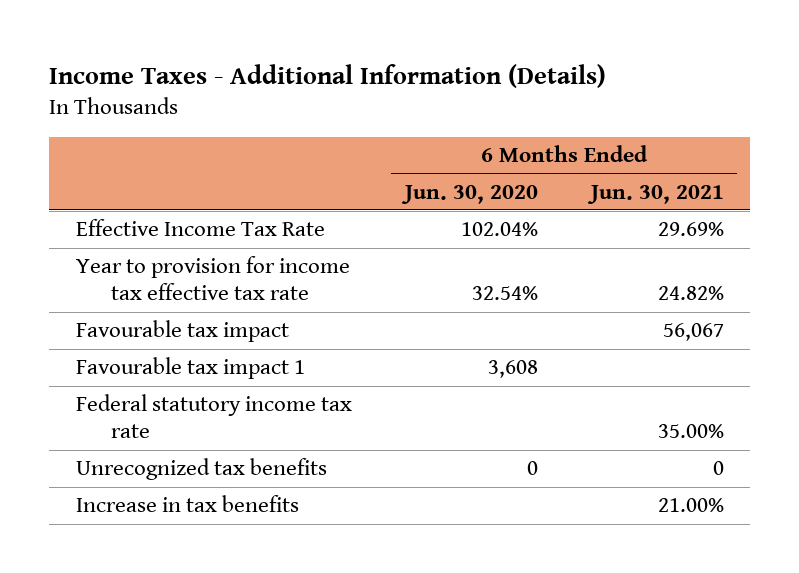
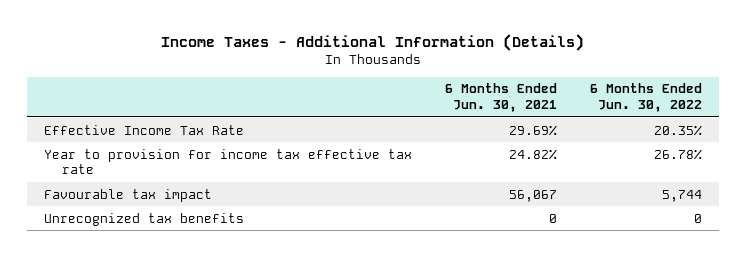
- | 6 Months Ended Jun. 30, 2020 | 6 Months Ended Jun. 30, 2021
+ | 6 Months Ended Jun. 30, 2021 | 6 Months Ended Jun. 30, 2022
- Favourable tax impact 1 | 3,608 |
- Federal statutory income tax rate | | 35.00%
- Increase in tax benefits | | 21.00%

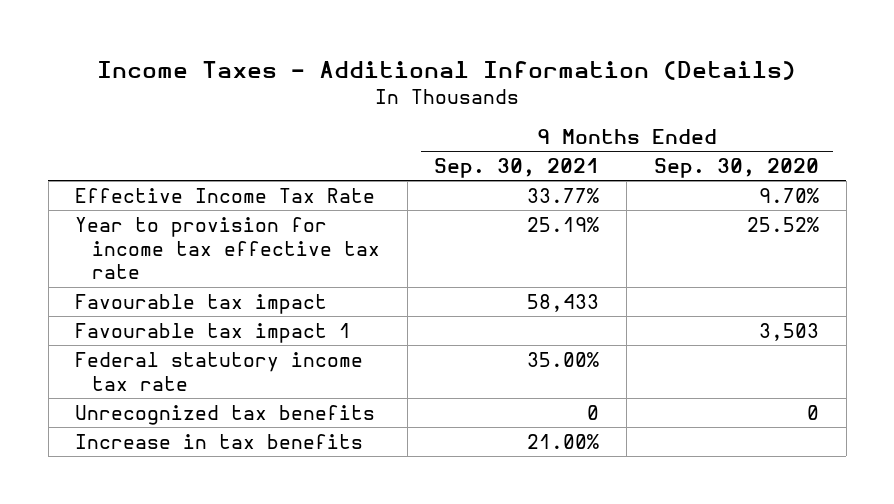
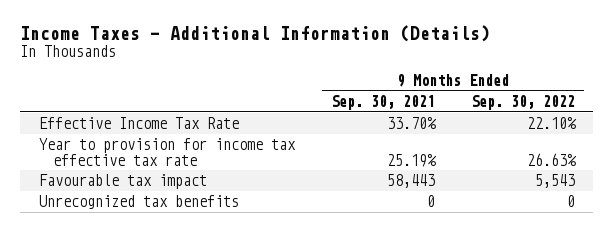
- | 9 Months Ended Sep. 30, 2021 | 9 Months Ended Sep. 30, 2020
+ | 9 Months Ended Sep. 30, 2021 | 9 Months Ended Sep. 30, 2022
- Effective Income Tax Rate | 33.77% | 9.70%
+ Effective Income Tax Rate | 33.70% | 22.10%
- Favourable tax impact | 58,433 |
- Favourable tax impact 1 | | 3,503
- Federal statutory income tax rate | 35.00% |
+ Favourable tax impact | 58,443 | 5,543
- Increase in tax benefits | 21.00% |

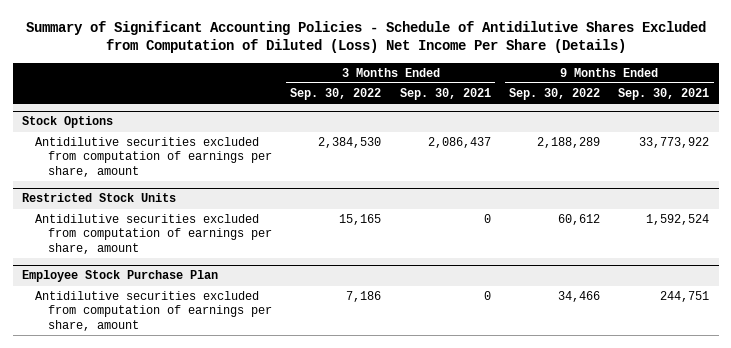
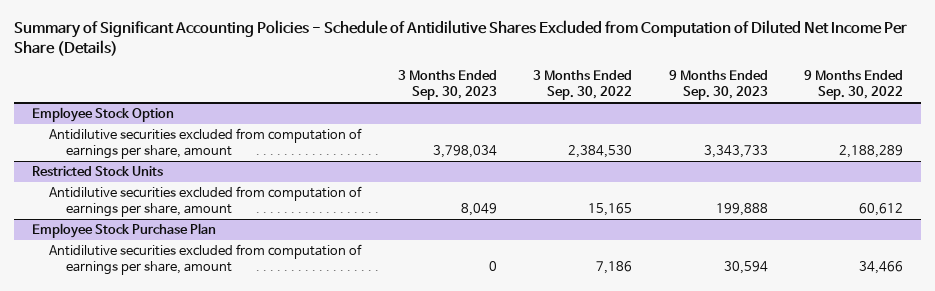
- Summary of Significant Accounting Policies - Schedule of Antidilutive Shares Excluded from Computation of Diluted (Loss) Net Income Per Share (Details)
+ Summary of Significant Accounting Policies - Schedule of Antidilutive Shares Excluded from Computation of Diluted Net Income Per Share (Details)
- | 3 Months Ended Sep. 30, 2022 | 3 Months Ended Sep. 30, 2021 | 9 Months Ended Sep. 30, 2022 | 9 Months Ended Sep. 30, 2021
+ | 3 Months Ended Sep. 30, 2023 | 3 Months Ended Sep. 30, 2022 | 9 Months Ended Sep. 30, 2023 | 9 Months Ended Sep. 30, 2022
- Stock Options
+ Employee Stock Option

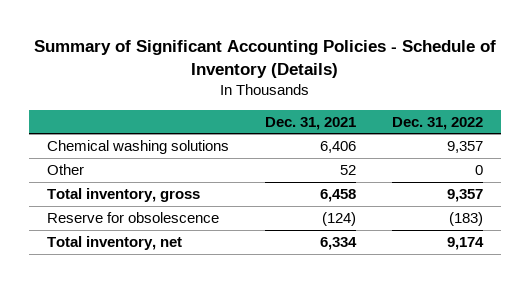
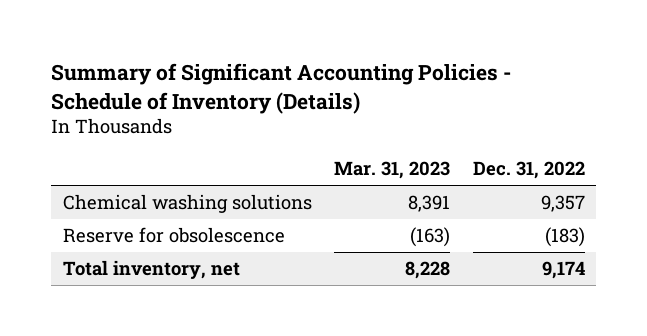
- | Dec. 31, 2021 | Dec. 31, 2022
+ | Mar. 31, 2023 | Dec. 31, 2022
- Other | 52 | 0
- Total inventory, gross | 6,458 | 9,357

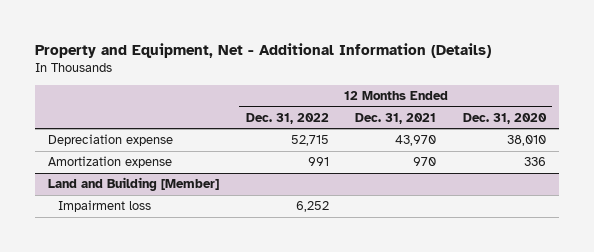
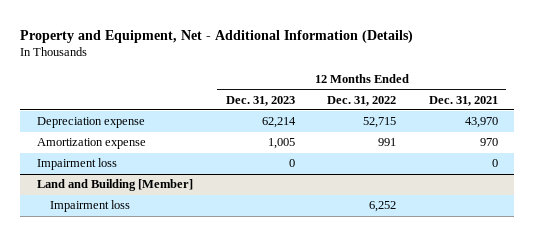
- | 12 Months Ended Dec. 31, 2022 | 12 Months Ended Dec. 31, 2021 | 12 Months Ended Dec. 31, 2020
+ | 12 Months Ended Dec. 31, 2023 | 12 Months Ended Dec. 31, 2022 | 12 Months Ended Dec. 31, 2021
+ Impairment loss | 0 | | 0

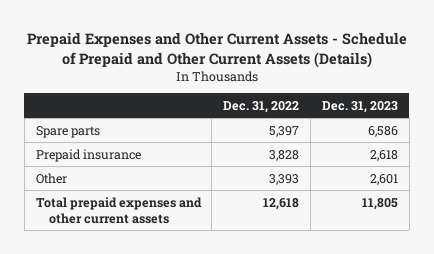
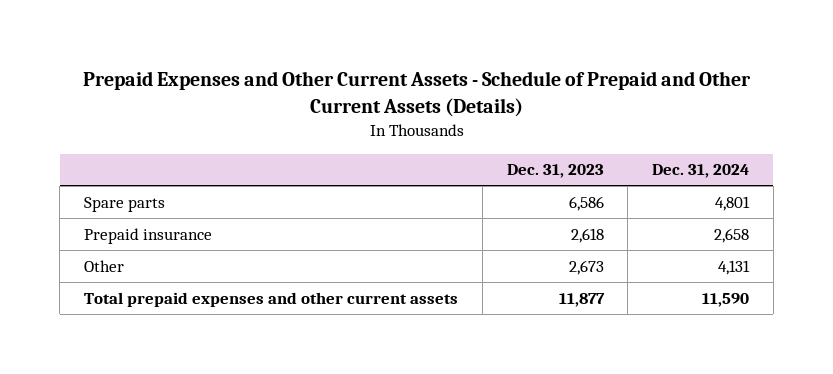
- | Dec. 31, 2022 | Dec. 31, 2023
+ | Dec. 31, 2023 | Dec. 31, 2024
- Other | 3,393 | 2,601
- Total prepaid expenses and other current assets | 12,618 | 11,805
+ Other | 2,673 | 4,131
+ Total prepaid expenses and other current assets | 11,877 | 11,590

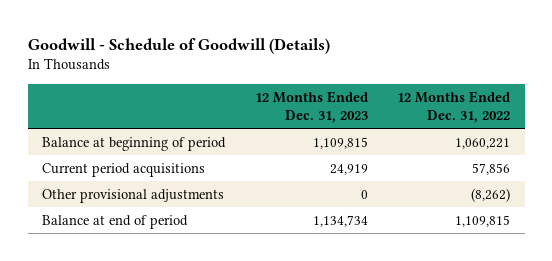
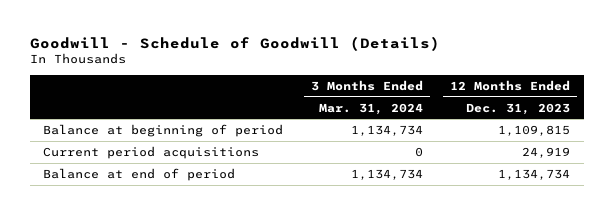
- | 12 Months Ended Dec. 31, 2023 | 12 Months Ended Dec. 31, 2022
+ | 3 Months Ended Mar. 31, 2024 | 12 Months Ended Dec. 31, 2023
- Other provisional adjustments | 0 | (8,262)

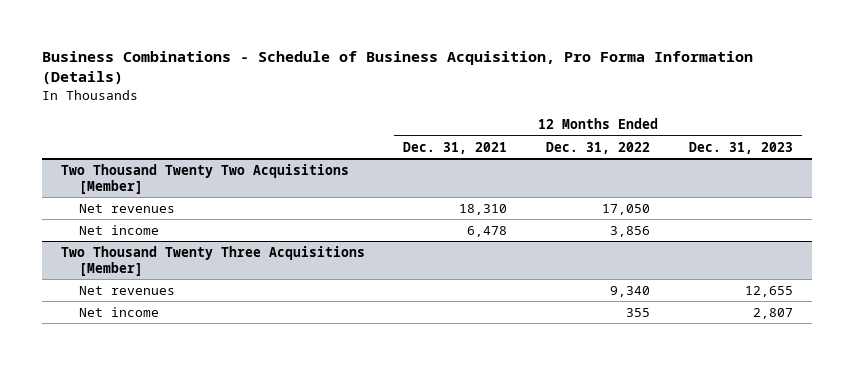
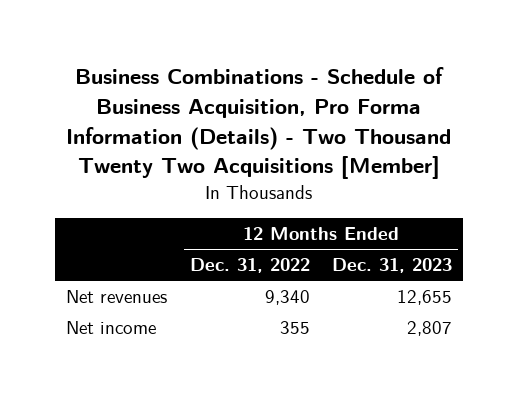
- Business Combinations - Schedule of Business Acquisition, Pro Forma Information (Details)
+ Business Combinations - Schedule of Business Acquisition, Pro Forma Information (Details) - Two Thousand Twenty Two Acquisitions [Member]
- | 12 Months Ended Dec. 31, 2021 | 12 Months Ended Dec. 31, 2022 | 12 Months Ended Dec. 31, 2023
+ | 12 Months Ended Dec. 31, 2022 | 12 Months Ended Dec. 31, 2023
- Two Thousand Twenty Two Acquisitions [Member]
- Net revenues | 18,310 | 17,050 |
- Net income | 6,478 | 3,856 |
- Two Thousand Twenty Three Acquisitions [Member]

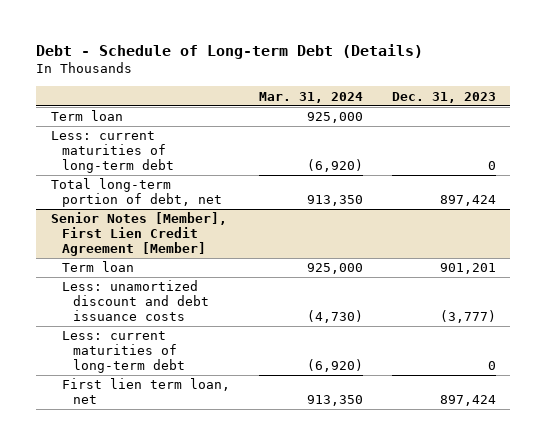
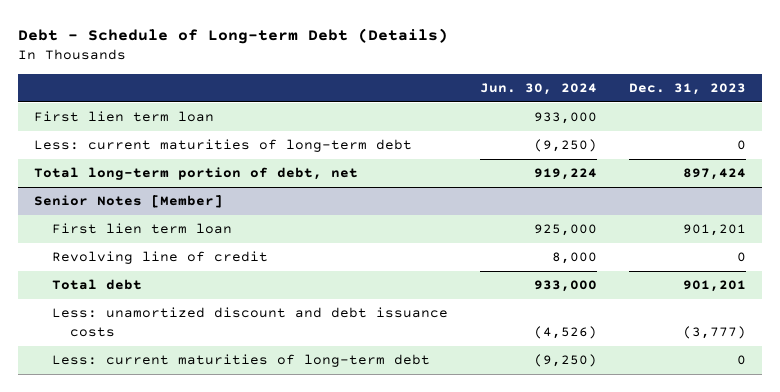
- | Mar. 31, 2024 | Dec. 31, 2023
+ | Jun. 30, 2024 | Dec. 31, 2023
- Term loan | 925,000 |
+ First lien term loan | 933,000 |
- Senior Notes [Member], First Lien Credit Agreement [Member]
- Term loan | 925,000 | 901,201
+ Senior Notes [Member]
+ First lien term loan | 925,000 | 901,201
+ Revolving line of credit | 8,000 | 0
+ Total debt | 933,000 | 901,201
- First lien term loan, net | 913,350 | 897,424

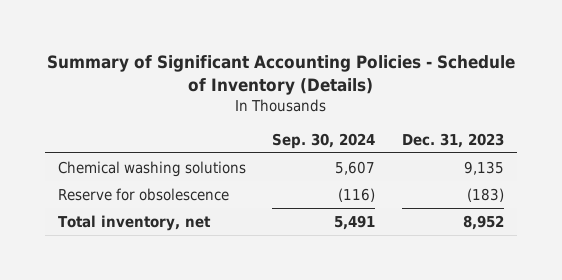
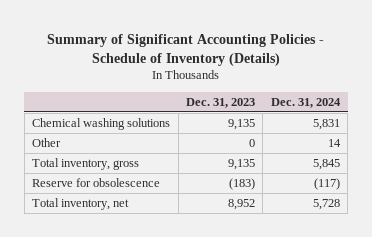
- | Sep. 30, 2024 | Dec. 31, 2023
+ | Dec. 31, 2023 | Dec. 31, 2024
+ Other | 0 | 14
+ Total inventory, gross | 9,135 | 5,845

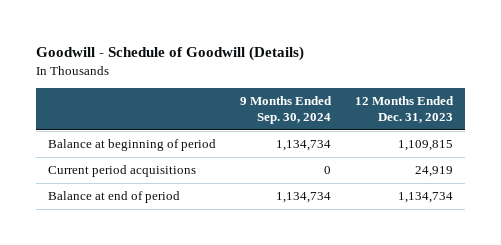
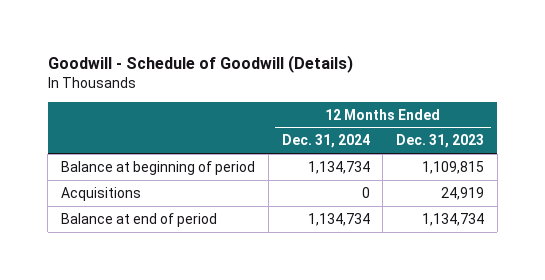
- | 9 Months Ended Sep. 30, 2024 | 12 Months Ended Dec. 31, 2023
+ | 12 Months Ended Dec. 31, 2024 | 12 Months Ended Dec. 31, 2023
- Current period acquisitions | 0 | 24,919
+ Acquisitions | 0 | 24,919

